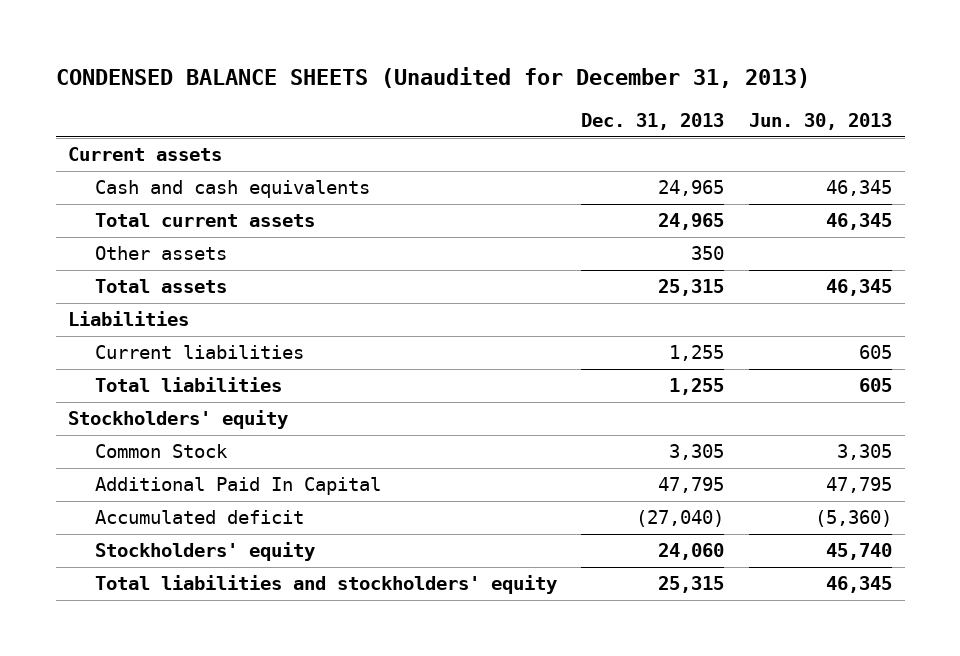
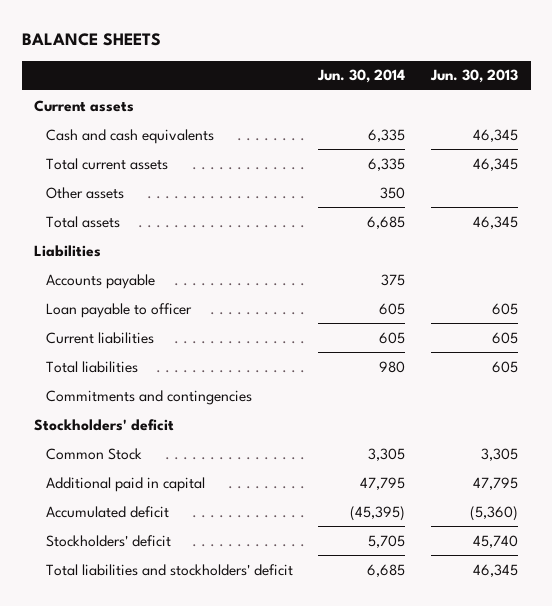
- CONDENSED BALANCE SHEETS (Unaudited for December 31, 2013)
+ BALANCE SHEETS
- | Dec. 31, 2013 | Jun. 30, 2013
+ | Jun. 30, 2014 | Jun. 30, 2013
+ Accounts payable | 375 |
+ Loan payable to officer | 605 | 605
- Stockholders' equity
+ Commitments and contingencies
+ Stockholders' deficit
- Additional Paid In Capital | 47,795 | 47,795
+ Additional paid in capital | 47,795 | 47,795
- Stockholders' equity | 24,060 | 45,740
- Total liabilities and stockholders' equity | 25,315 | 46,345
+ Stockholders' deficit | 5,705 | 45,740
+ Total liabilities and stockholders' deficit | 6,685 | 46,345

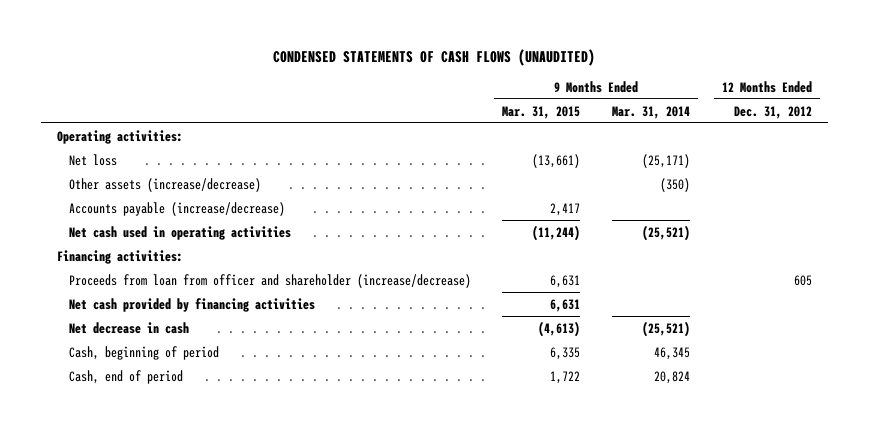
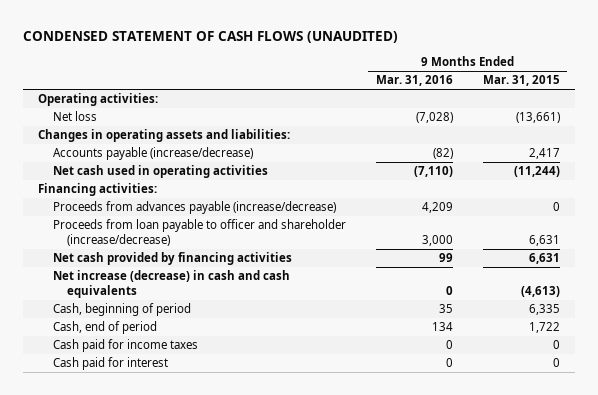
- CONDENSED STATEMENTS OF CASH FLOWS (UNAUDITED)
+ CONDENSED STATEMENT OF CASH FLOWS (UNAUDITED)
- | 9 Months Ended Mar. 31, 2015 | 9 Months Ended Mar. 31, 2014 | 12 Months Ended Dec. 31, 2012
+ | 9 Months Ended Mar. 31, 2016 | 9 Months Ended Mar. 31, 2015
- Other assets (increase/decrease) | | (350) |
+ Changes in operating assets and liabilities:
- Proceeds from loan from officer and shareholder (increase/decrease) | 6,631 | | 605
+ Proceeds from advances payable (increase/decrease) | 4,209 | 0
+ Proceeds from loan payable to officer and shareholder (increase/decrease) | 3,000 | 6,631
- Net decrease in cash | (4,613) | (25,521) |
+ Net increase (decrease) in cash and cash equivalents | 0 | (4,613)
+ Cash paid for income taxes | 0 | 0
+ Cash paid for interest | 0 | 0

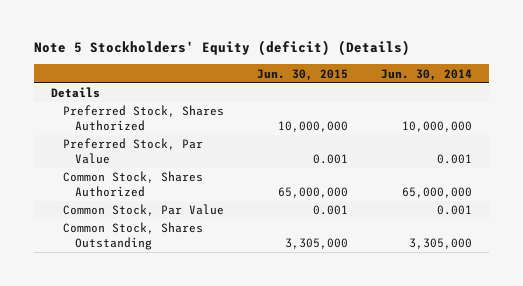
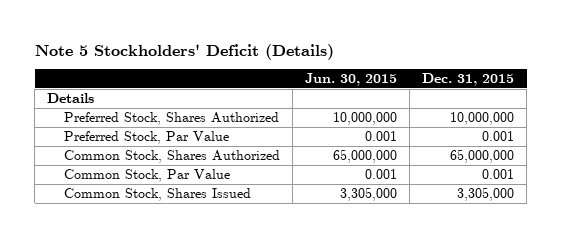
- Note 5 Stockholders' Equity (deficit) (Details)
+ Note 5 Stockholders' Deficit (Details)
- | Jun. 30, 2015 | Jun. 30, 2014
+ | Jun. 30, 2015 | Dec. 31, 2015
- Common Stock, Shares Outstanding | 3,305,000 | 3,305,000
+ Common Stock, Shares Issued | 3,305,000 | 3,305,000

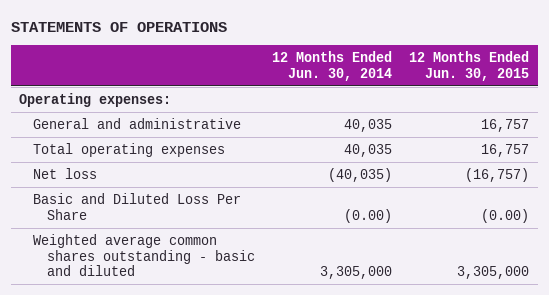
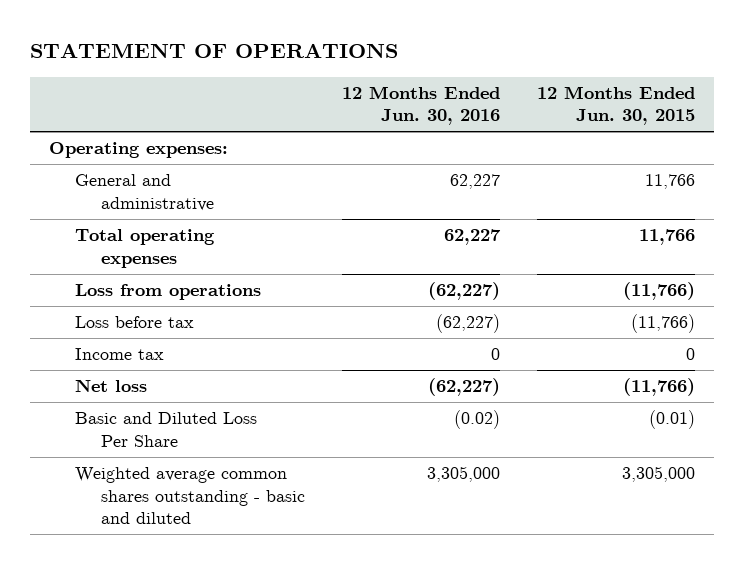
- STATEMENTS OF OPERATIONS
+ STATEMENT OF OPERATIONS
- | 12 Months Ended Jun. 30, 2014 | 12 Months Ended Jun. 30, 2015
+ | 12 Months Ended Jun. 30, 2016 | 12 Months Ended Jun. 30, 2015
- General and administrative | 40,035 | 16,757
- Total operating expenses | 40,035 | 16,757
- Net loss | (40,035) | (16,757)
- Basic and Diluted Loss Per Share | (0.00) | (0.00)
+ General and administrative | 62,227 | 11,766
+ Total operating expenses | 62,227 | 11,766
+ Loss from operations | (62,227) | (11,766)
+ Loss before tax | (62,227) | (11,766)
+ Income tax | 0 | 0
+ Net loss | (62,227) | (11,766)
+ Basic and Diluted Loss Per Share | (0.02) | (0.01)

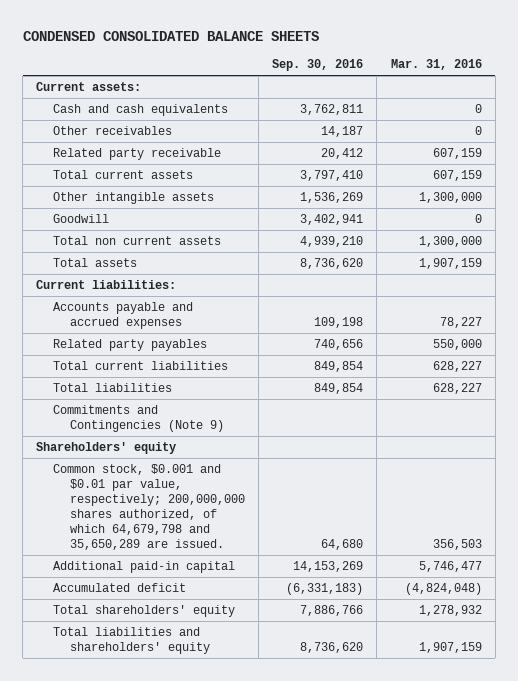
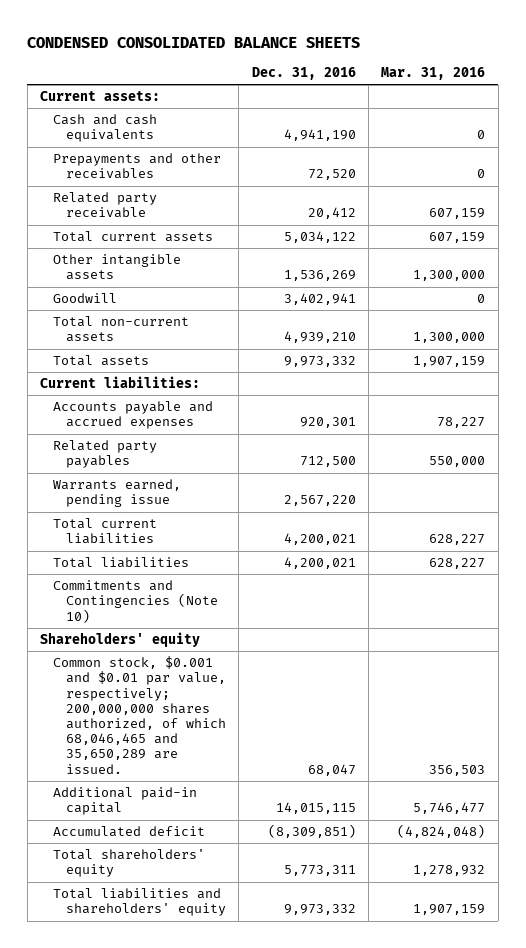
- | Sep. 30, 2016 | Mar. 31, 2016
+ | Dec. 31, 2016 | Mar. 31, 2016
- Other receivables | 14,187 | 0
+ Prepayments and other receivables | 72,520 | 0
- Total non current assets | 4,939,210 | 1,300,000
+ Total non-current assets | 4,939,210 | 1,300,000
+ Warrants earned, pending issue | 2,567,220 |
- Commitments and Contingencies (Note 9)
+ Commitments and Contingencies (Note 10)
- Common stock, $0.001 and $0.01 par value, respectively; 200,000,000 shares authorized, of which 64,679,798 and 35,650,289 are issued. | 64,680 | 356,503
+ Common stock, $0.001 and $0.01 par value, respectively; 200,000,000 shares authorized, of which 68,046,465 and 35,650,289 are issued. | 68,047 | 356,503

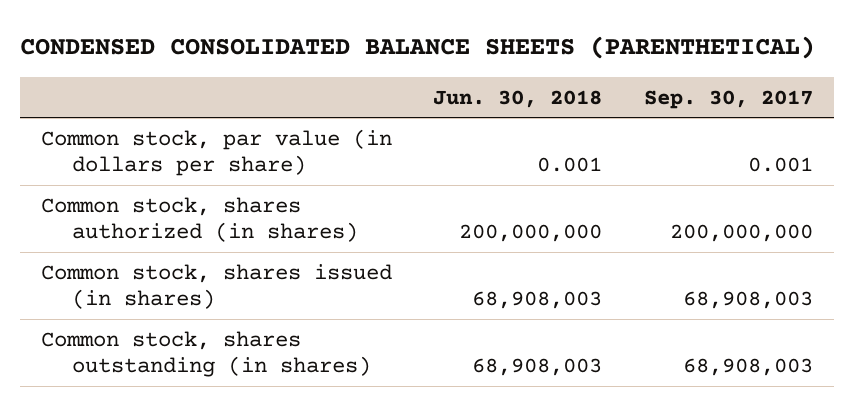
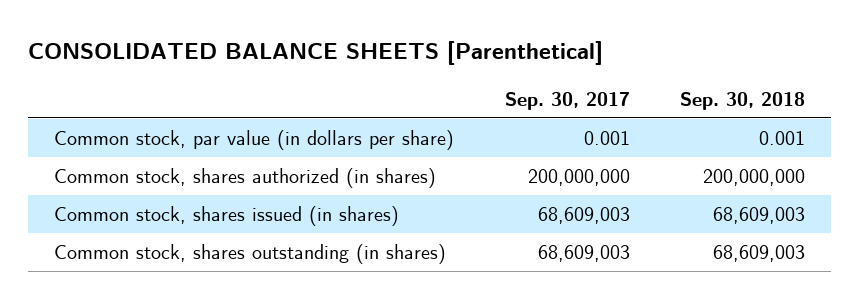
- CONDENSED CONSOLIDATED BALANCE SHEETS (PARENTHETICAL)
+ CONSOLIDATED BALANCE SHEETS [Parenthetical]
- | Jun. 30, 2018 | Sep. 30, 2017
+ | Sep. 30, 2017 | Sep. 30, 2018
- Common stock, shares issued (in shares) | 68,908,003 | 68,908,003
- Common stock, shares outstanding (in shares) | 68,908,003 | 68,908,003
+ Common stock, shares issued (in shares) | 68,609,003 | 68,609,003
+ Common stock, shares outstanding (in shares) | 68,609,003 | 68,609,003

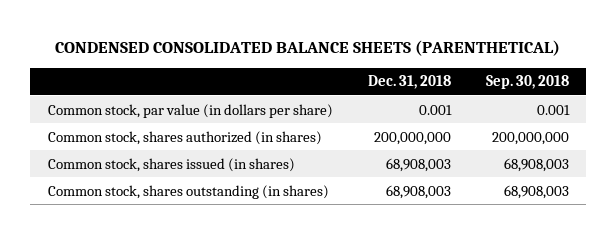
- CONSOLIDATED BALANCE SHEETS [Parenthetical]
+ CONDENSED CONSOLIDATED BALANCE SHEETS (PARENTHETICAL)
- | Sep. 30, 2017 | Sep. 30, 2018
+ | Dec. 31, 2018 | Sep. 30, 2018
- Common stock, shares issued (in shares) | 68,609,003 | 68,609,003
- Common stock, shares outstanding (in shares) | 68,609,003 | 68,609,003
+ Common stock, shares issued (in shares) | 68,908,003 | 68,908,003
+ Common stock, shares outstanding (in shares) | 68,908,003 | 68,908,003

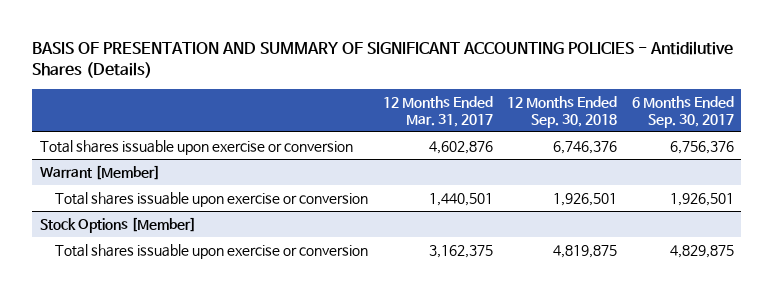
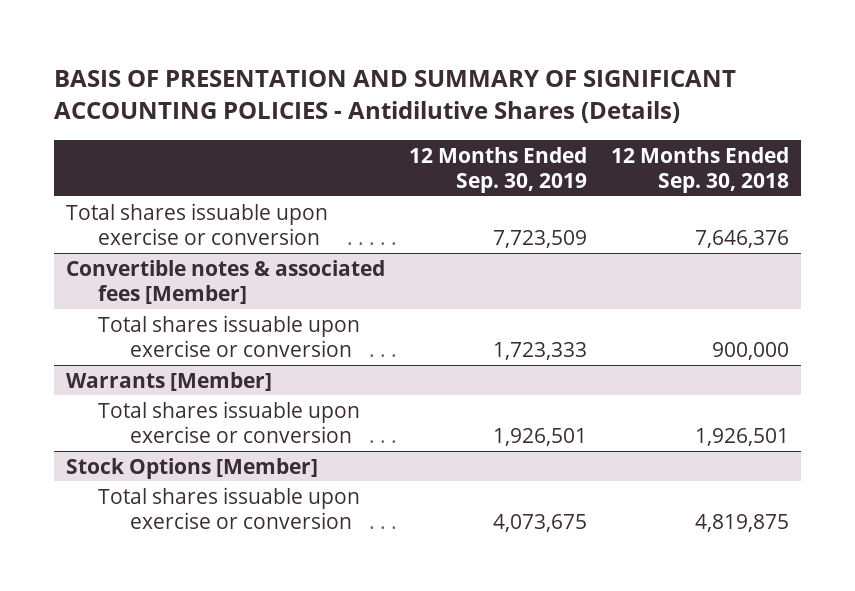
- | 12 Months Ended Mar. 31, 2017 | 12 Months Ended Sep. 30, 2018 | 6 Months Ended Sep. 30, 2017
+ | 12 Months Ended Sep. 30, 2019 | 12 Months Ended Sep. 30, 2018
- Total shares issuable upon exercise or conversion | 4,602,876 | 6,746,376 | 6,756,376
- Warrant [Member]
+ Total shares issuable upon exercise or conversion | 7,723,509 | 7,646,376
+ Convertible notes & associated fees [Member]
+ Total shares issuable upon exercise or conversion | 1,723,333 | 900,000
+ Warrants [Member]

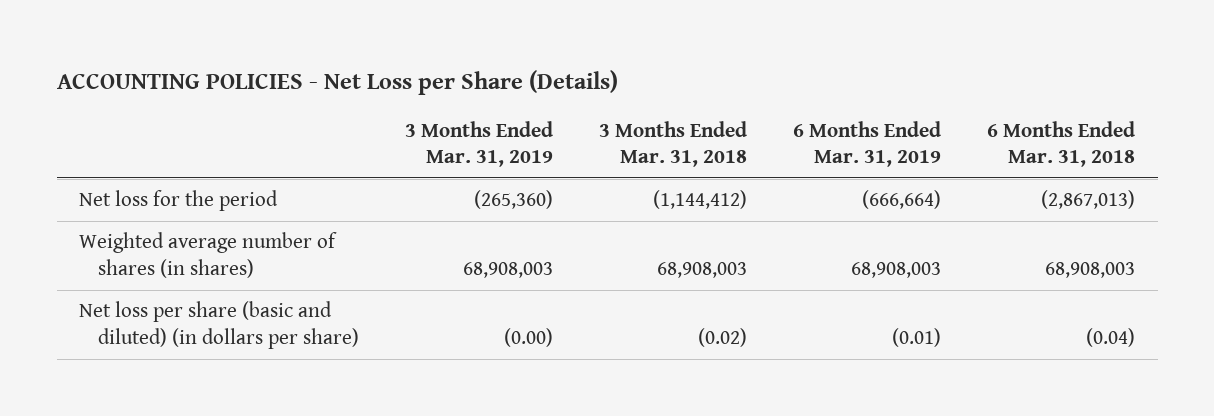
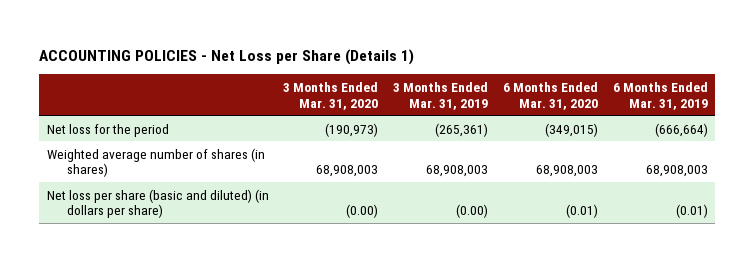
- ACCOUNTING POLICIES - Net Loss per Share (Details)
+ ACCOUNTING POLICIES - Net Loss per Share (Details 1)
- | 3 Months Ended Mar. 31, 2019 | 3 Months Ended Mar. 31, 2018 | 6 Months Ended Mar. 31, 2019 | 6 Months Ended Mar. 31, 2018
+ | 3 Months Ended Mar. 31, 2020 | 3 Months Ended Mar. 31, 2019 | 6 Months Ended Mar. 31, 2020 | 6 Months Ended Mar. 31, 2019
- Net loss for the period | (265,360) | (1,144,412) | (666,664) | (2,867,013)
+ Net loss for the period | (190,973) | (265,361) | (349,015) | (666,664)

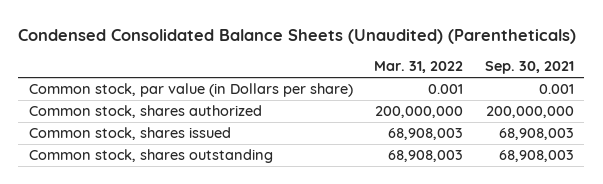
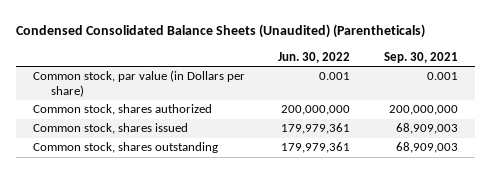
- | Mar. 31, 2022 | Sep. 30, 2021
+ | Jun. 30, 2022 | Sep. 30, 2021
- Common stock, shares issued | 68,908,003 | 68,908,003
- Common stock, shares outstanding | 68,908,003 | 68,908,003
+ Common stock, shares issued | 179,979,361 | 68,909,003
+ Common stock, shares outstanding | 179,979,361 | 68,909,003

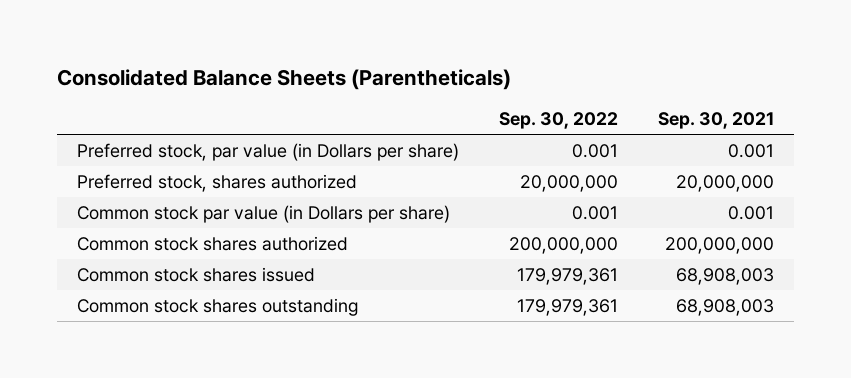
- Condensed Consolidated Balance Sheets (Unaudited) (Parentheticals)
+ Consolidated Balance Sheets (Parentheticals)
- | Jun. 30, 2022 | Sep. 30, 2021
+ | Sep. 30, 2022 | Sep. 30, 2021
- Common stock, par value (in Dollars per share) | 0.001 | 0.001
- Common stock, shares authorized | 200,000,000 | 200,000,000
- Common stock, shares issued | 179,979,361 | 68,909,003
- Common stock, shares outstanding | 179,979,361 | 68,909,003
+ Preferred stock, par value (in Dollars per share) | 0.001 | 0.001
+ Preferred stock, shares authorized | 20,000,000 | 20,000,000
+ Common stock par value (in Dollars per share) | 0.001 | 0.001
+ Common stock shares authorized | 200,000,000 | 200,000,000
+ Common stock shares issued | 179,979,361 | 68,908,003
+ Common stock shares outstanding | 179,979,361 | 68,908,003

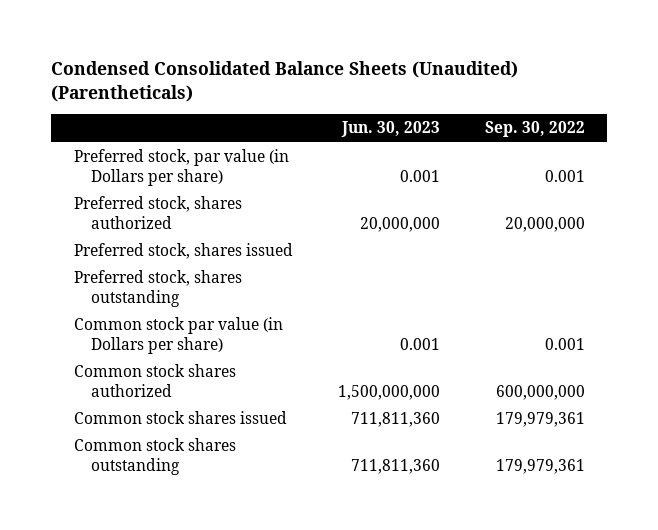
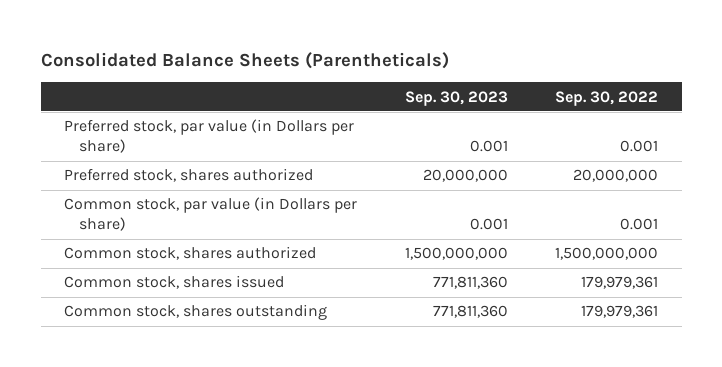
- Condensed Consolidated Balance Sheets (Unaudited) (Parentheticals)
+ Consolidated Balance Sheets (Parentheticals)
- | Jun. 30, 2023 | Sep. 30, 2022
+ | Sep. 30, 2023 | Sep. 30, 2022
- Preferred stock, shares issued
- Preferred stock, shares outstanding
- Common stock par value (in Dollars per share) | 0.001 | 0.001
- Common stock shares authorized | 1,500,000,000 | 600,000,000
- Common stock shares issued | 711,811,360 | 179,979,361
- Common stock shares outstanding | 711,811,360 | 179,979,361
+ Common stock, par value (in Dollars per share) | 0.001 | 0.001
+ Common stock, shares authorized | 1,500,000,000 | 1,500,000,000
+ Common stock, shares issued | 771,811,360 | 179,979,361
+ Common stock, shares outstanding | 771,811,360 | 179,979,361

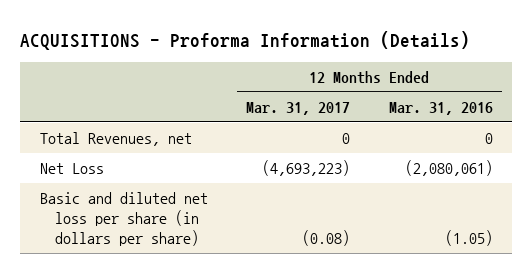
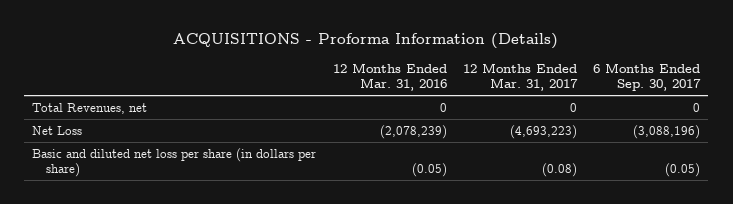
- | 12 Months Ended Mar. 31, 2017 | 12 Months Ended Mar. 31, 2016
+ | 12 Months Ended Mar. 31, 2016 | 12 Months Ended Mar. 31, 2017 | 6 Months Ended Sep. 30, 2017
- Net Loss | (4,693,223) | (2,080,061)
- Basic and diluted net loss per share (in dollars per share) | (0.08) | (1.05)
+ Net Loss | (2,078,239) | (4,693,223) | (3,088,196)
+ Basic and diluted net loss per share (in dollars per share) | (0.05) | (0.08) | (0.05)

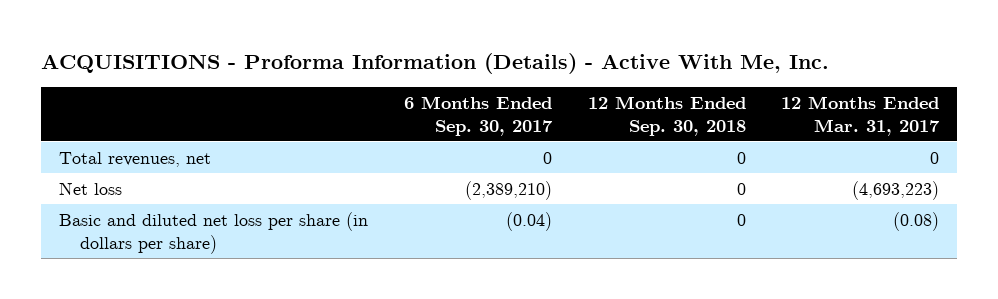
- ACQUISITIONS - Proforma Information (Details)
+ ACQUISITIONS - Proforma Information (Details) - Active With Me, Inc.
- | 12 Months Ended Mar. 31, 2016 | 12 Months Ended Mar. 31, 2017 | 6 Months Ended Sep. 30, 2017
+ | 6 Months Ended Sep. 30, 2017 | 12 Months Ended Sep. 30, 2018 | 12 Months Ended Mar. 31, 2017
- Total Revenues, net | 0 | 0 | 0
- Net Loss | (2,078,239) | (4,693,223) | (3,088,196)
- Basic and diluted net loss per share (in dollars per share) | (0.05) | (0.08) | (0.05)
+ Total revenues, net | 0 | 0 | 0
+ Net loss | (2,389,210) | 0 | (4,693,223)
+ Basic and diluted net loss per share (in dollars per share) | (0.04) | 0 | (0.08)

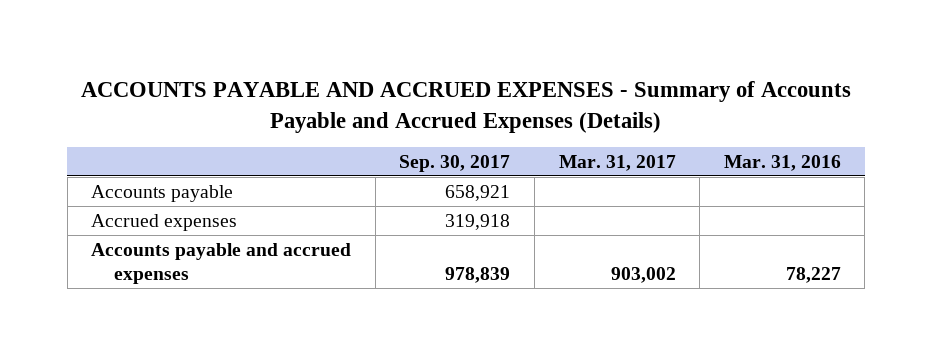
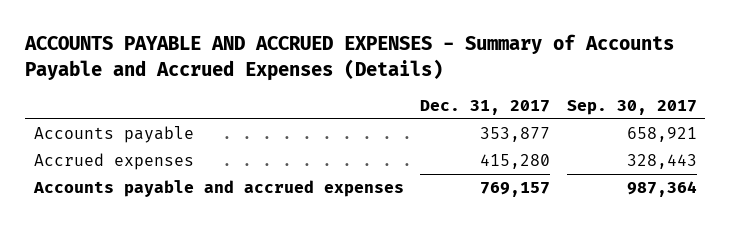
- | Sep. 30, 2017 | Mar. 31, 2017 | Mar. 31, 2016
+ | Dec. 31, 2017 | Sep. 30, 2017
- Accrued expenses | 319,918 | |
- Accounts payable and accrued expenses | 978,839 | 903,002 | 78,227
+ Accrued expenses | 415,280 | 328,443
+ Accounts payable and accrued expenses | 769,157 | 987,364

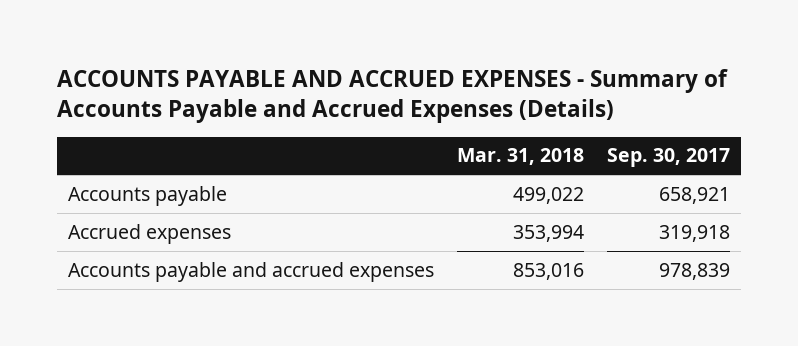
- | Dec. 31, 2017 | Sep. 30, 2017
+ | Mar. 31, 2018 | Sep. 30, 2017
- Accrued expenses | 415,280 | 328,443
- Accounts payable and accrued expenses | 769,157 | 987,364
+ Accrued expenses | 353,994 | 319,918
+ Accounts payable and accrued expenses | 853,016 | 978,839

